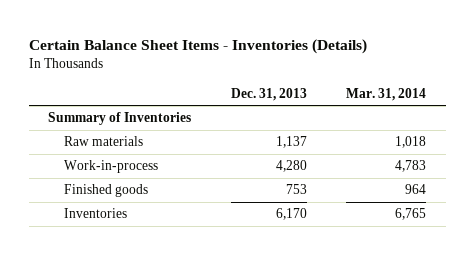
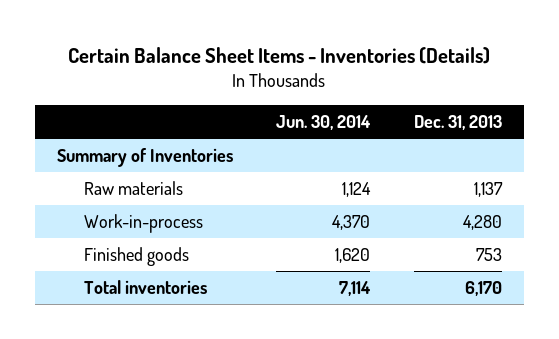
- | Dec. 31, 2013 | Mar. 31, 2014
+ | Jun. 30, 2014 | Dec. 31, 2013
- Inventories | 6,170 | 6,765
+ Total inventories | 7,114 | 6,170

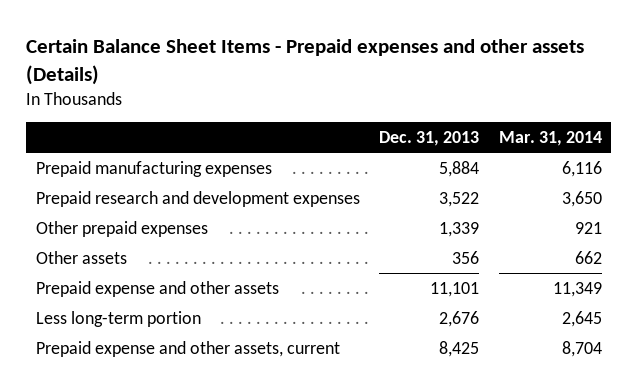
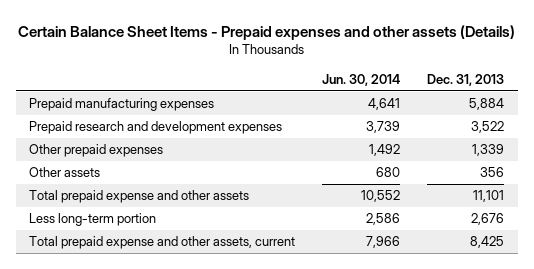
- | Dec. 31, 2013 | Mar. 31, 2014
+ | Jun. 30, 2014 | Dec. 31, 2013
- Prepaid expense and other assets | 11,101 | 11,349
+ Total prepaid expense and other assets | 10,552 | 11,101
- Prepaid expense and other assets, current | 8,425 | 8,704
+ Total prepaid expense and other assets, current | 7,966 | 8,425

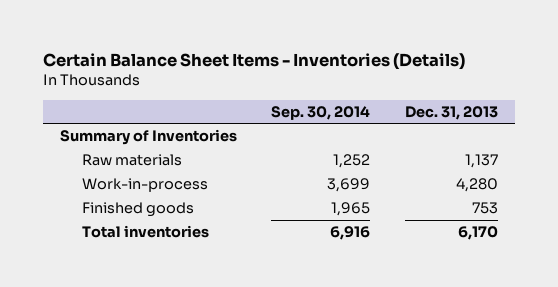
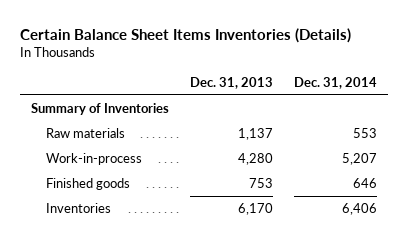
- Certain Balance Sheet Items - Inventories (Details)
+ Certain Balance Sheet Items Inventories (Details)
- | Sep. 30, 2014 | Dec. 31, 2013
+ | Dec. 31, 2013 | Dec. 31, 2014
- Total inventories | 6,916 | 6,170
+ Inventories | 6,170 | 6,406

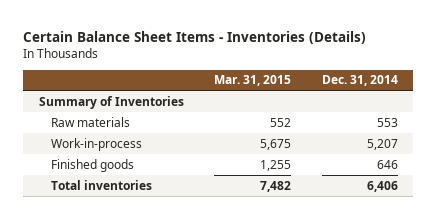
- Certain Balance Sheet Items Inventories (Details)
+ Certain Balance Sheet Items - Inventories (Details)
- | Dec. 31, 2013 | Dec. 31, 2014
+ | Mar. 31, 2015 | Dec. 31, 2014
- Inventories | 6,170 | 6,406
+ Total inventories | 7,482 | 6,406

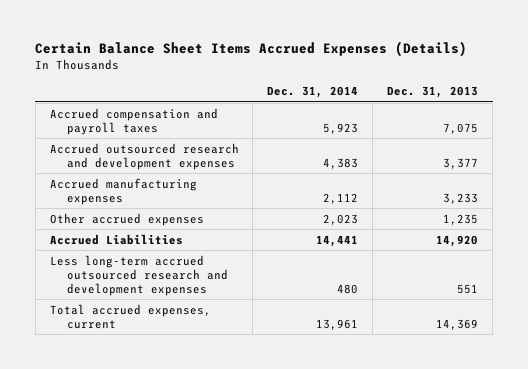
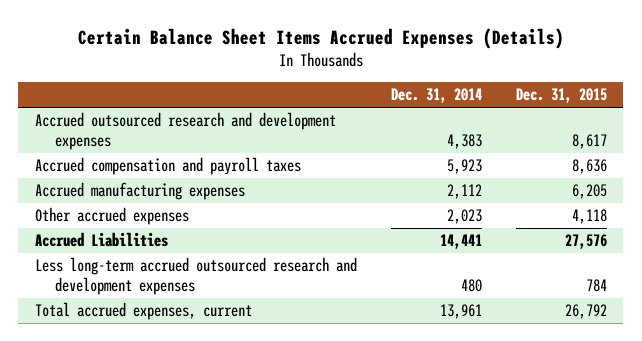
- | Dec. 31, 2014 | Dec. 31, 2013
+ | Dec. 31, 2014 | Dec. 31, 2015
moved down: Accrued compensation and payroll taxes | 5,923 | 8,636

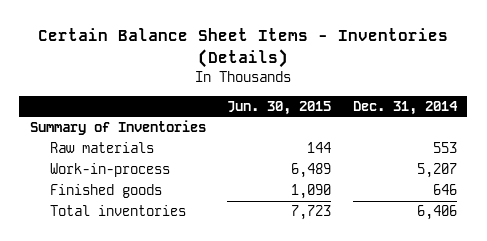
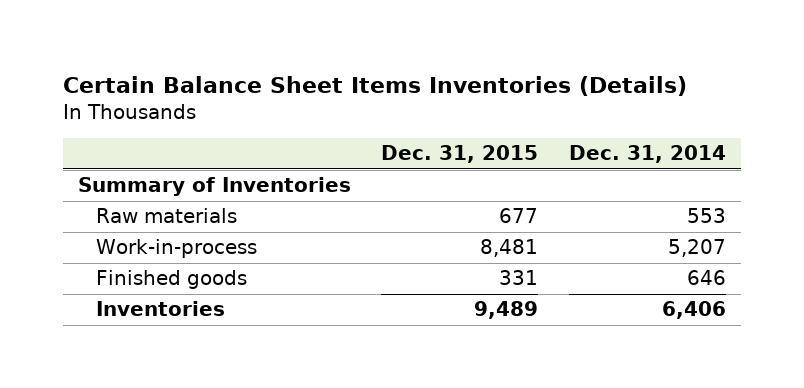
- Certain Balance Sheet Items - Inventories (Details)
+ Certain Balance Sheet Items Inventories (Details)
- | Jun. 30, 2015 | Dec. 31, 2014
+ | Dec. 31, 2015 | Dec. 31, 2014
- Total inventories | 7,723 | 6,406
+ Inventories | 9,489 | 6,406

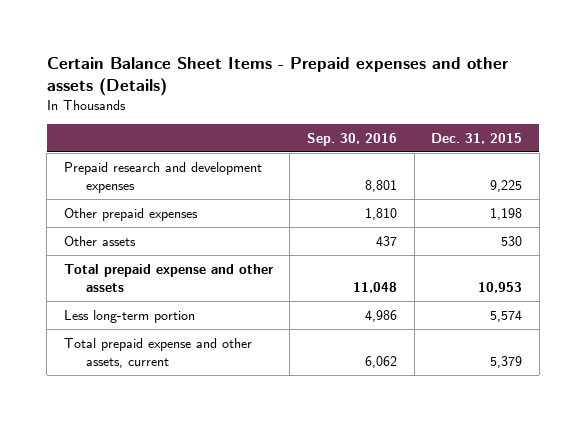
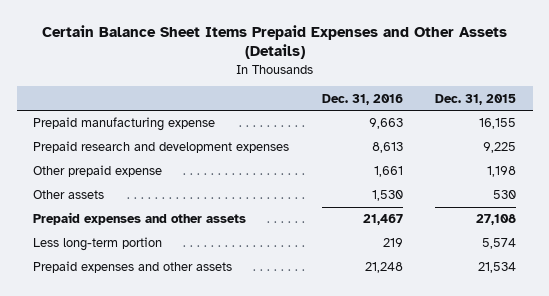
- Certain Balance Sheet Items - Prepaid expenses and other assets (Details)
+ Certain Balance Sheet Items Prepaid Expenses and Other Assets (Details)
- | Sep. 30, 2016 | Dec. 31, 2015
+ | Dec. 31, 2016 | Dec. 31, 2015
+ Prepaid manufacturing expense | 9,663 | 16,155
- Other prepaid expenses | 1,810 | 1,198
+ Other prepaid expense | 1,661 | 1,198
- Total prepaid expense and other assets | 11,048 | 10,953
+ Prepaid expenses and other assets | 21,467 | 27,108
- Total prepaid expense and other assets, current | 6,062 | 5,379
+ Prepaid expenses and other assets | 21,248 | 21,534

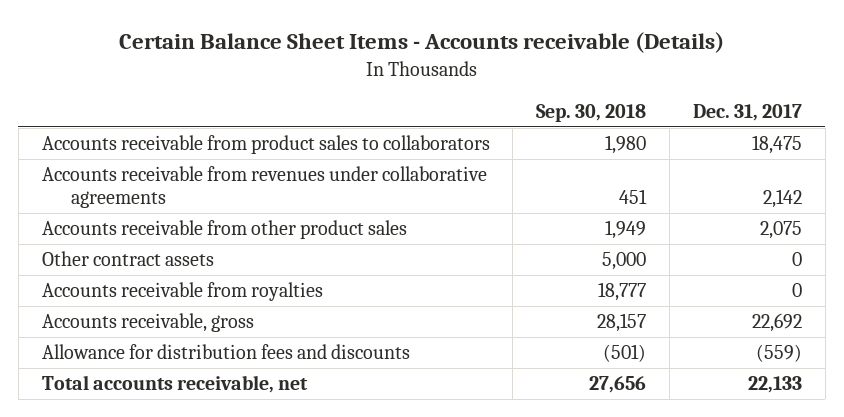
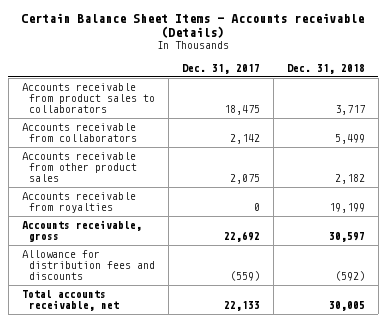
- | Sep. 30, 2018 | Dec. 31, 2017
+ | Dec. 31, 2017 | Dec. 31, 2018
- Accounts receivable from revenues under collaborative agreements | 451 | 2,142
+ Accounts receivable from collaborators | 2,142 | 5,499
- Other contract assets | 5,000 | 0

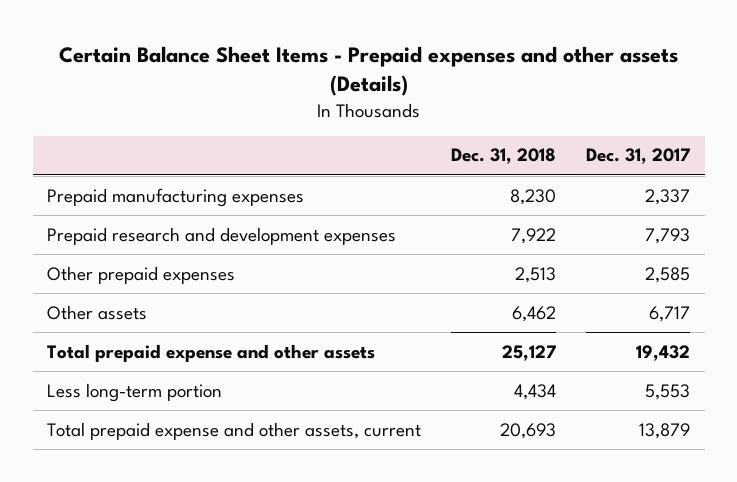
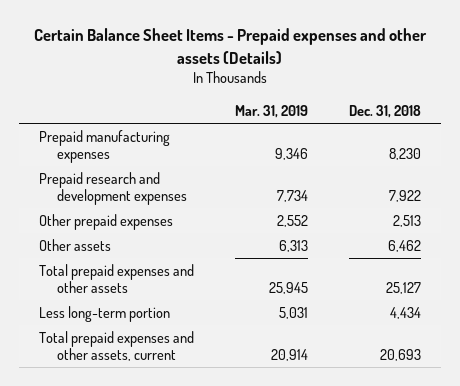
- | Dec. 31, 2018 | Dec. 31, 2017
+ | Mar. 31, 2019 | Dec. 31, 2018
- Total prepaid expense and other assets | 25,127 | 19,432
+ Total prepaid expenses and other assets | 25,945 | 25,127
- Total prepaid expense and other assets, current | 20,693 | 13,879
+ Total prepaid expenses and other assets, current | 20,914 | 20,693

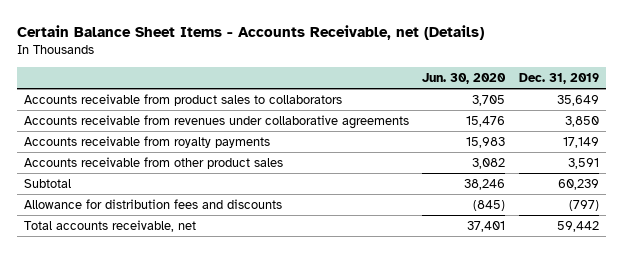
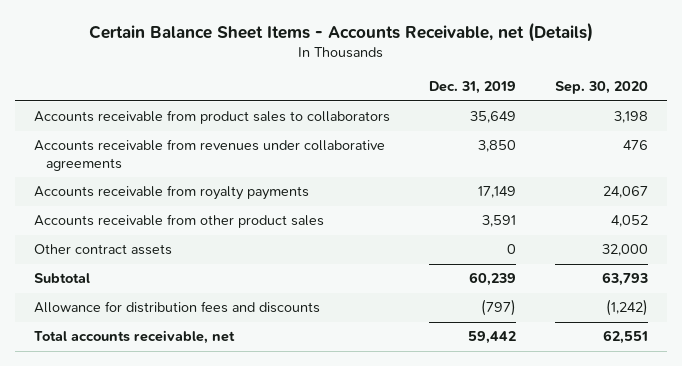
- | Jun. 30, 2020 | Dec. 31, 2019
+ | Dec. 31, 2019 | Sep. 30, 2020
+ Other contract assets | 0 | 32,000

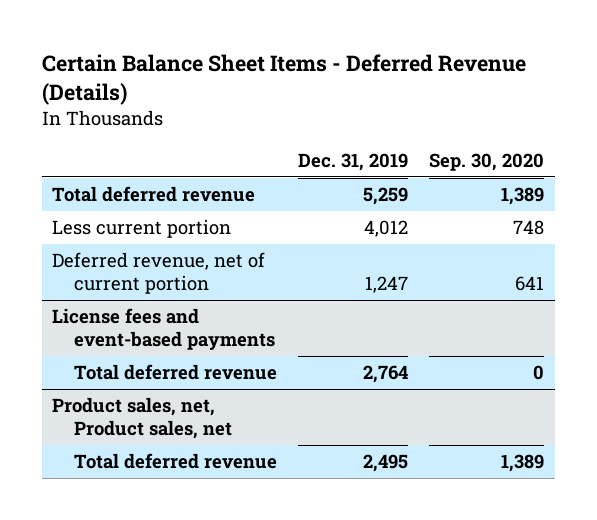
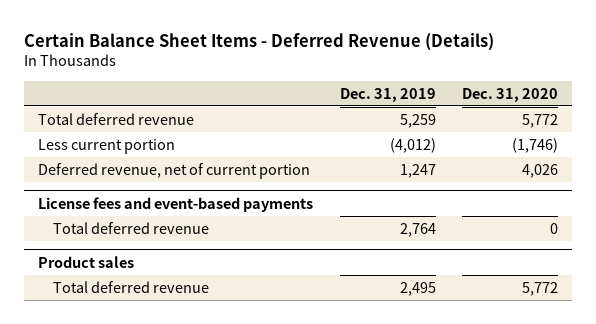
- | Dec. 31, 2019 | Sep. 30, 2020
+ | Dec. 31, 2019 | Dec. 31, 2020
- Less current portion | 4,012 | 748
+ Less current portion | (4,012) | (1,746)
- Product sales, net, Product sales, net
+ Product sales

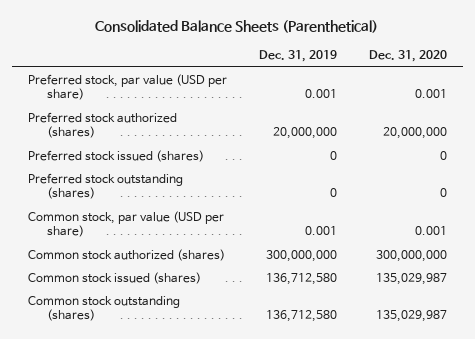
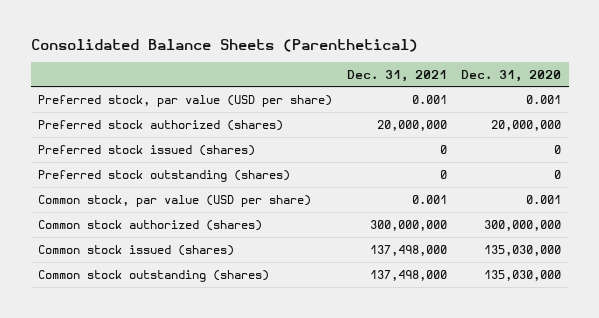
- | Dec. 31, 2019 | Dec. 31, 2020
+ | Dec. 31, 2021 | Dec. 31, 2020
- Common stock issued (shares) | 136,712,580 | 135,029,987
- Common stock outstanding (shares) | 136,712,580 | 135,029,987
+ Common stock issued (shares) | 137,498,000 | 135,030,000
+ Common stock outstanding (shares) | 137,498,000 | 135,030,000

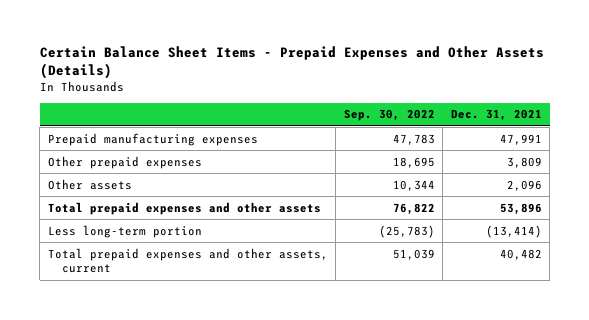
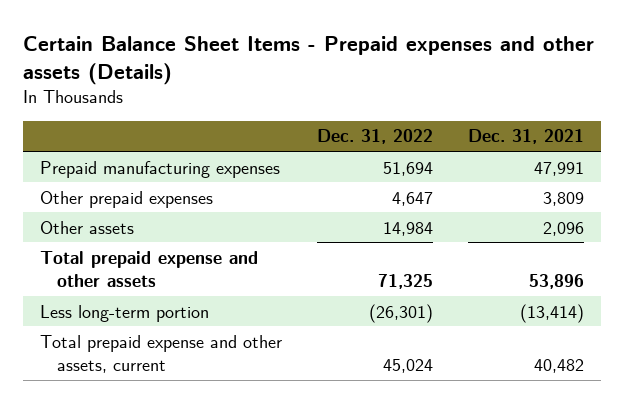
- Certain Balance Sheet Items - Prepaid Expenses and Other Assets (Details)
+ Certain Balance Sheet Items - Prepaid expenses and other assets (Details)
- | Sep. 30, 2022 | Dec. 31, 2021
+ | Dec. 31, 2022 | Dec. 31, 2021
- Total prepaid expenses and other assets | 76,822 | 53,896
+ Total prepaid expense and other assets | 71,325 | 53,896
- Total prepaid expenses and other assets, current | 51,039 | 40,482
+ Total prepaid expense and other assets, current | 45,024 | 40,482

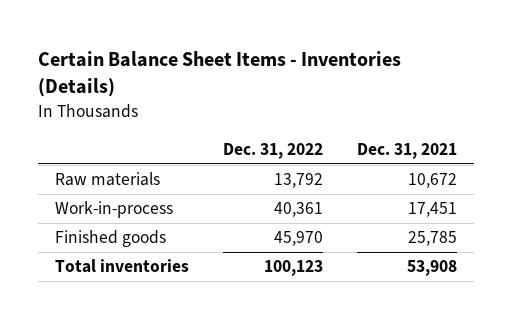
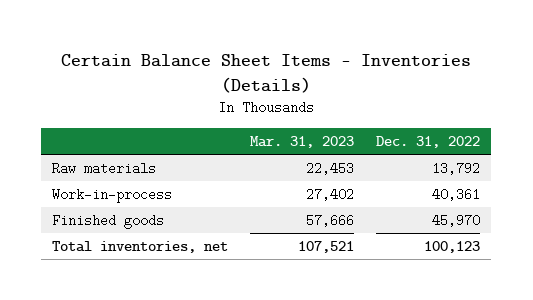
- | Dec. 31, 2022 | Dec. 31, 2021
+ | Mar. 31, 2023 | Dec. 31, 2022
- Total inventories | 100,123 | 53,908
+ Total inventories, net | 107,521 | 100,123

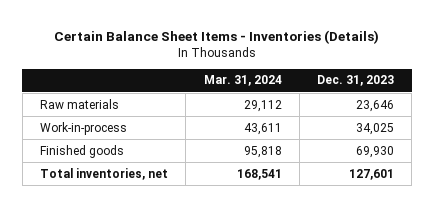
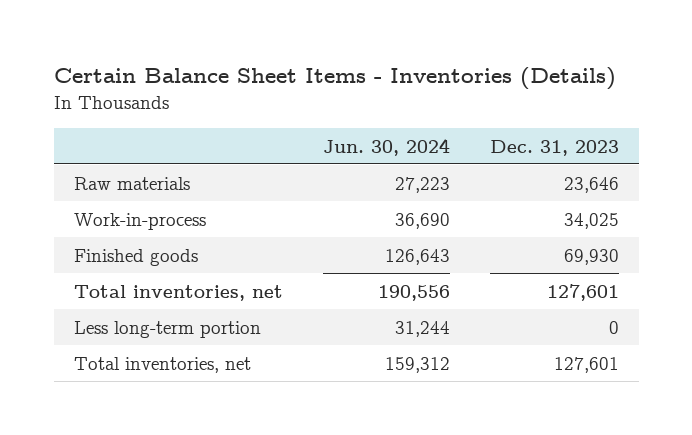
- | Mar. 31, 2024 | Dec. 31, 2023
+ | Jun. 30, 2024 | Dec. 31, 2023
+ Less long-term portion | 31,244 | 0
+ Total inventories, net | 159,312 | 127,601

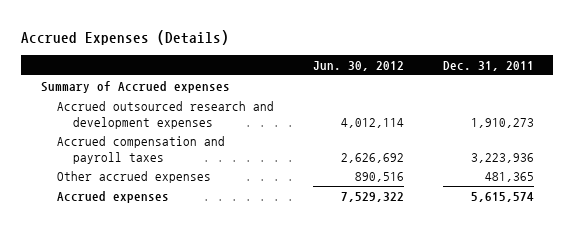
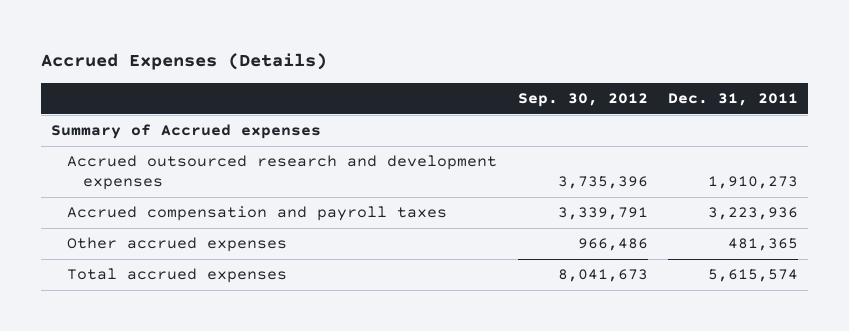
- | Jun. 30, 2012 | Dec. 31, 2011
+ | Sep. 30, 2012 | Dec. 31, 2011
- Accrued expenses | 7,529,322 | 5,615,574
+ Total accrued expenses | 8,041,673 | 5,615,574

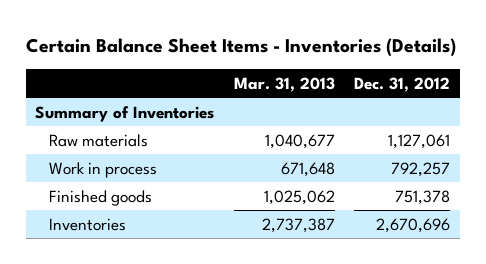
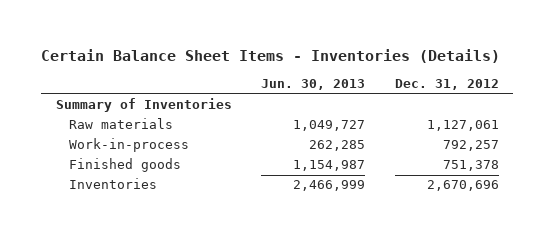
- | Mar. 31, 2013 | Dec. 31, 2012
+ | Jun. 30, 2013 | Dec. 31, 2012
- Work in process | 671,648 | 792,257
+ Work-in-process | 262,285 | 792,257

